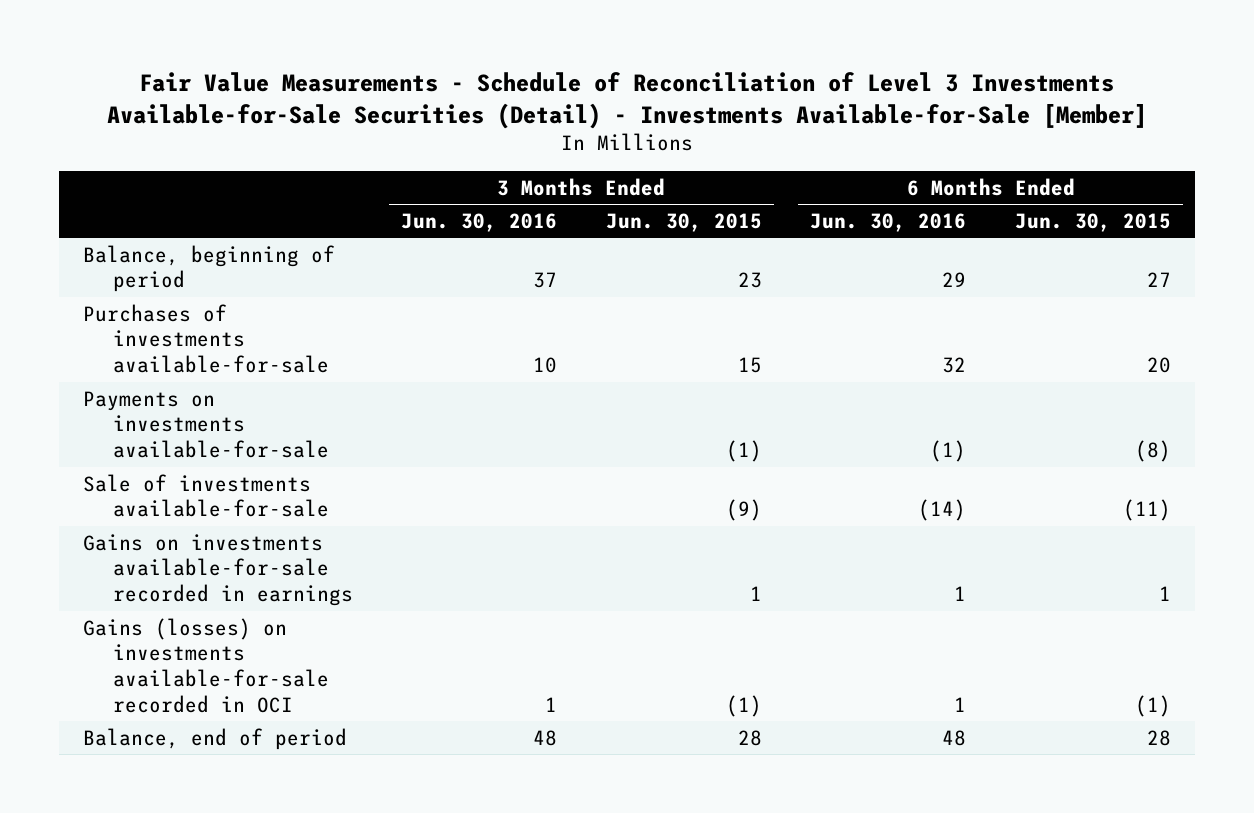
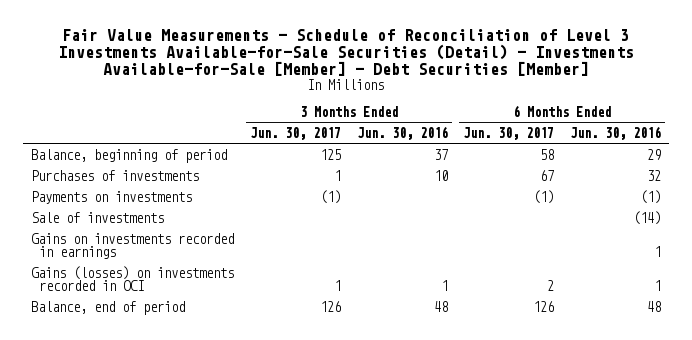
- Fair Value Measurements - Schedule of Reconciliation of Level 3 Investments Available-for-Sale Securities (Detail) - Investments Available-for-Sale [Member]
+ Fair Value Measurements - Schedule of Reconciliation of Level 3 Investments Available-for-Sale Securities (Detail) - Investments Available-for-Sale [Member] - Debt Securities [Member]
- | 3 Months Ended Jun. 30, 2016 | 3 Months Ended Jun. 30, 2015 | 6 Months Ended Jun. 30, 2016 | 6 Months Ended Jun. 30, 2015
+ | 3 Months Ended Jun. 30, 2017 | 3 Months Ended Jun. 30, 2016 | 6 Months Ended Jun. 30, 2017 | 6 Months Ended Jun. 30, 2016
- Purchases of investments available-for-sale | 10 | 15 | 32 | 20
- Payments on investments available-for-sale | | (1) | (1) | (8)
- Sale of investments available-for-sale | | (9) | (14) | (11)
- Gains on investments available-for-sale recorded in earnings | | 1 | 1 | 1
- Gains (losses) on investments available-for-sale recorded in OCI | 1 | (1) | 1 | (1)
+ Purchases of investments | 1 | 10 | 67 | 32
+ Payments on investments | (1) | | (1) | (1)
+ Sale of investments | | | | (14)
+ Gains on investments recorded in earnings | | | | 1
+ Gains (losses) on investments recorded in OCI | 1 | 1 | 2 | 1

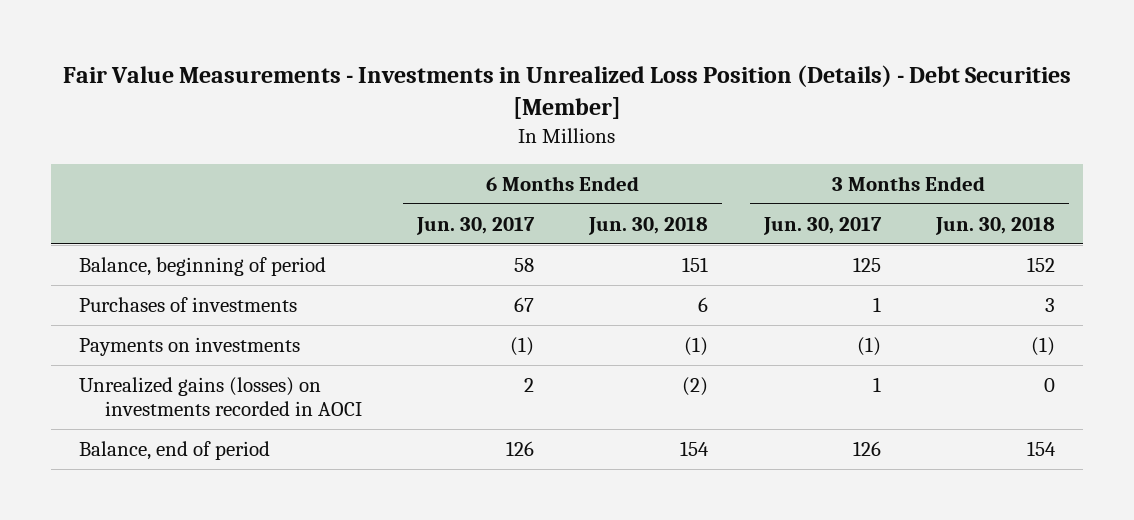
- Fair Value Measurements - Schedule of Reconciliation of Level 3 Investments Available-for-Sale Securities (Detail) - Investments Available-for-Sale [Member] - Debt Securities [Member]
+ Fair Value Measurements - Investments in Unrealized Loss Position (Details) - Debt Securities [Member]
- | 3 Months Ended Jun. 30, 2017 | 3 Months Ended Jun. 30, 2016 | 6 Months Ended Jun. 30, 2017 | 6 Months Ended Jun. 30, 2016
+ | 6 Months Ended Jun. 30, 2017 | 6 Months Ended Jun. 30, 2018 | 3 Months Ended Jun. 30, 2017 | 3 Months Ended Jun. 30, 2018
- Sale of investments | | | | (14)
- Gains on investments recorded in earnings | | | | 1
- Gains (losses) on investments recorded in OCI | 1 | 1 | 2 | 1
+ Unrealized gains (losses) on investments recorded in AOCI | 2 | (2) | 1 | 0

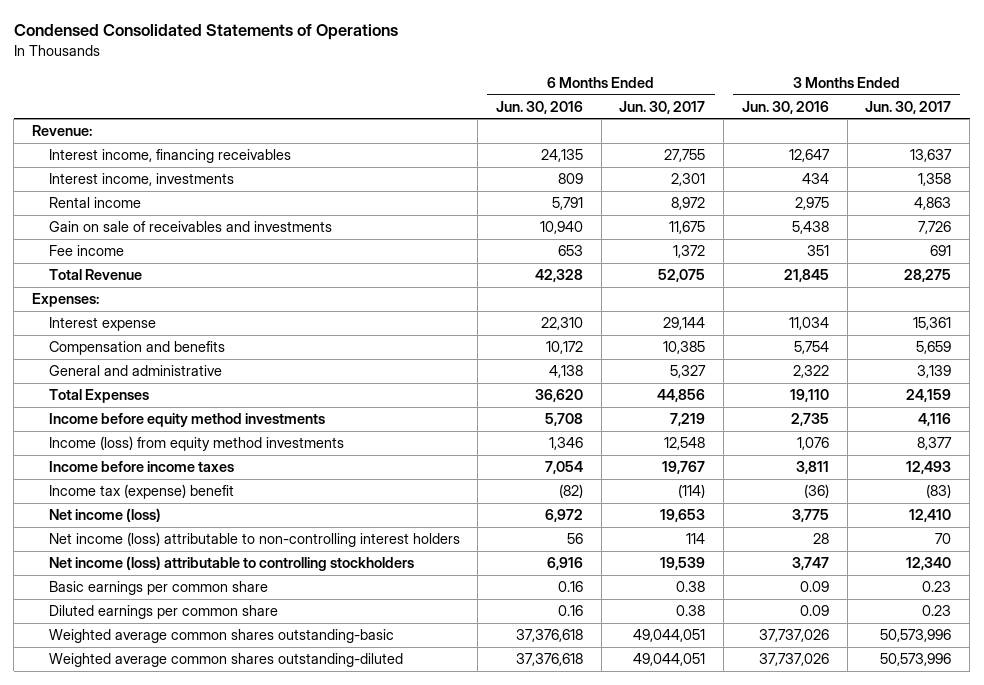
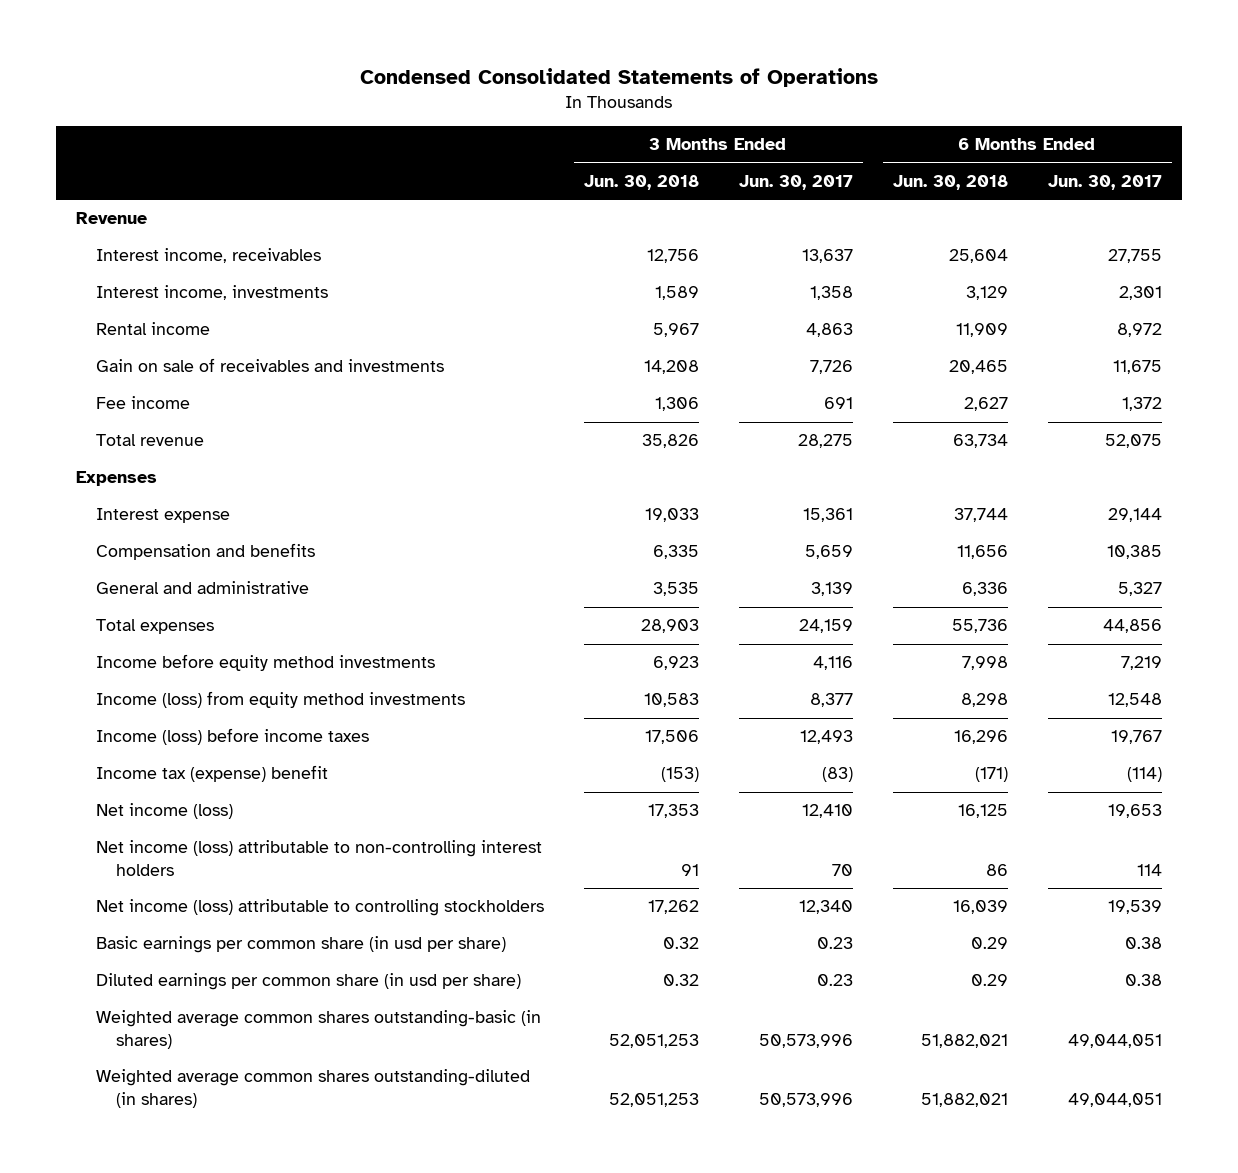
- | 6 Months Ended Jun. 30, 2016 | 6 Months Ended Jun. 30, 2017 | 3 Months Ended Jun. 30, 2016 | 3 Months Ended Jun. 30, 2017
+ | 3 Months Ended Jun. 30, 2018 | 3 Months Ended Jun. 30, 2017 | 6 Months Ended Jun. 30, 2018 | 6 Months Ended Jun. 30, 2017
- Revenue:
- Interest income, financing receivables | 24,135 | 27,755 | 12,647 | 13,637
+ Revenue
+ Interest income, receivables | 12,756 | 13,637 | 25,604 | 27,755
- Total Revenue | 42,328 | 52,075 | 21,845 | 28,275
- Expenses:
+ Total revenue | 35,826 | 28,275 | 63,734 | 52,075
+ Expenses
- Total Expenses | 36,620 | 44,856 | 19,110 | 24,159
+ Total expenses | 28,903 | 24,159 | 55,736 | 44,856
- Income before income taxes | 7,054 | 19,767 | 3,811 | 12,493
+ Income (loss) before income taxes | 17,506 | 12,493 | 16,296 | 19,767
- Basic earnings per common share | 0.16 | 0.38 | 0.09 | 0.23
- Diluted earnings per common share | 0.16 | 0.38 | 0.09 | 0.23
- Weighted average common shares outstanding-basic | 37,376,618 | 49,044,051 | 37,737,026 | 50,573,996
- Weighted average common shares outstanding-diluted | 37,376,618 | 49,044,051 | 37,737,026 | 50,573,996
+ Basic earnings per common share (in usd per share) | 0.32 | 0.23 | 0.29 | 0.38
+ Diluted earnings per common share (in usd per share) | 0.32 | 0.23 | 0.29 | 0.38
+ Weighted average common shares outstanding-basic (in shares) | 52,051,253 | 50,573,996 | 51,882,021 | 49,044,051
+ Weighted average common shares outstanding-diluted (in shares) | 52,051,253 | 50,573,996 | 51,882,021 | 49,044,051

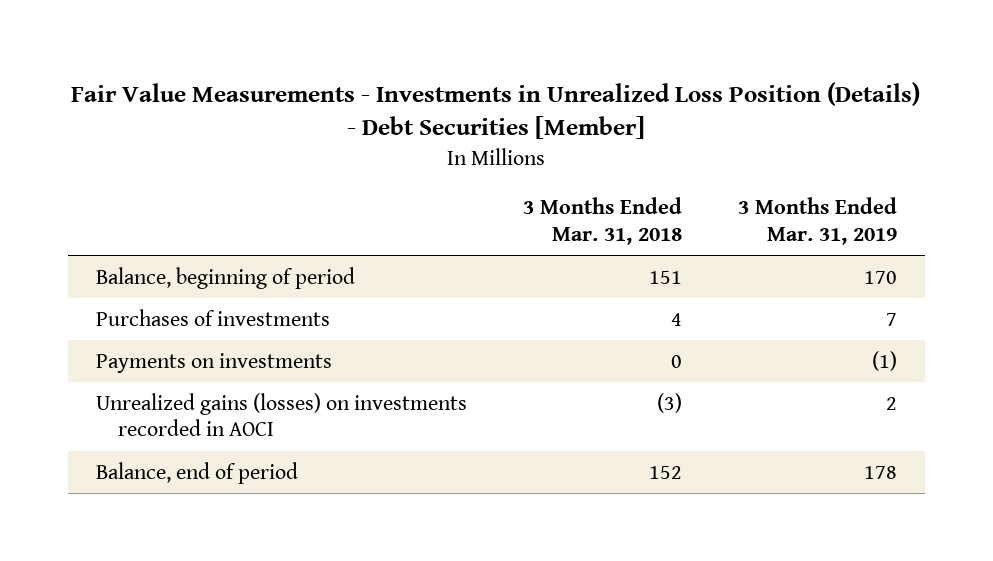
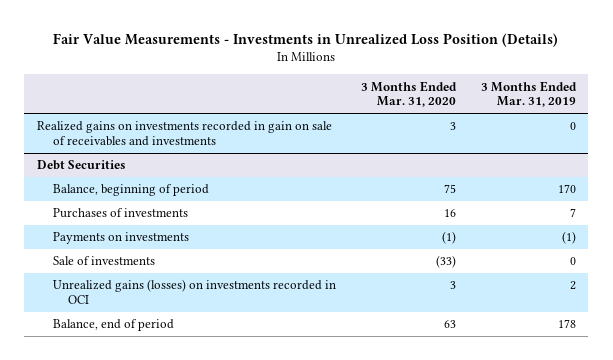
- Fair Value Measurements - Investments in Unrealized Loss Position (Details) - Debt Securities [Member]
+ Fair Value Measurements - Investments in Unrealized Loss Position (Details)
- | 3 Months Ended Mar. 31, 2018 | 3 Months Ended Mar. 31, 2019
+ | 3 Months Ended Mar. 31, 2020 | 3 Months Ended Mar. 31, 2019
+ Realized gains on investments recorded in gain on sale of receivables and investments | 3 | 0
+ Debt Securities
- Unrealized gains (losses) on investments recorded in AOCI | (3) | 2
+ Sale of investments | (33) | 0
+ Unrealized gains (losses) on investments recorded in OCI | 3 | 2

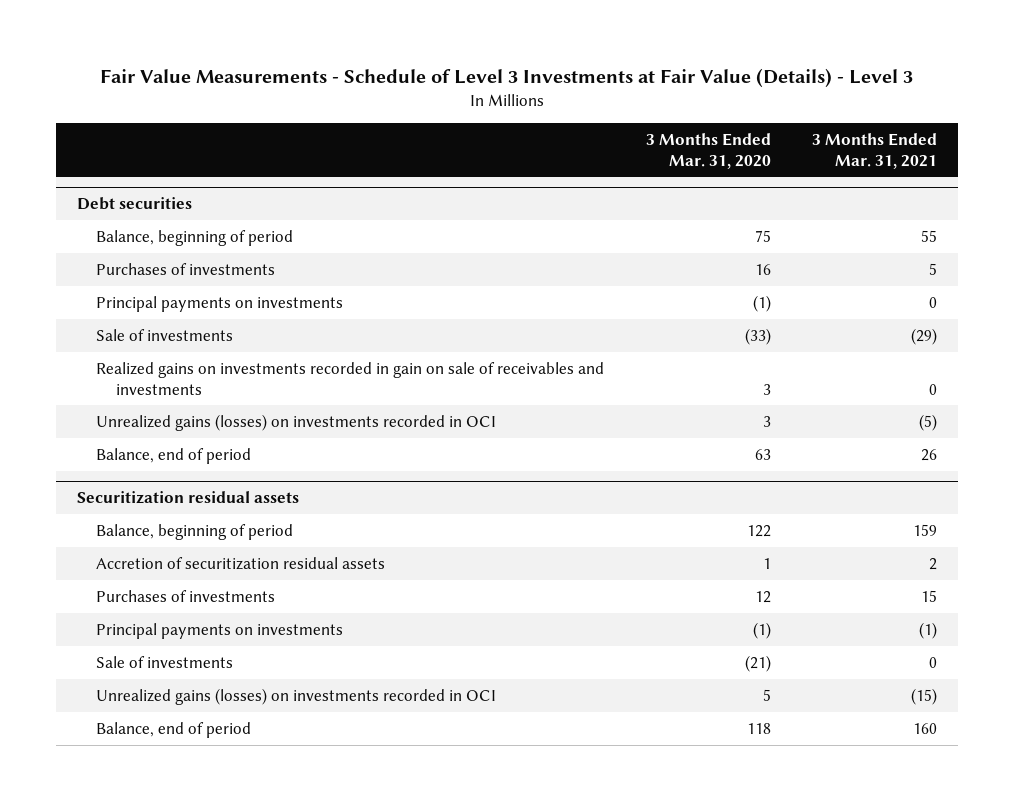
- Fair Value Measurements - Investments in Unrealized Loss Position (Details)
+ Fair Value Measurements - Schedule of Level 3 Investments at Fair Value (Details) - Level 3
- | 3 Months Ended Mar. 31, 2020 | 3 Months Ended Mar. 31, 2019
+ | 3 Months Ended Mar. 31, 2020 | 3 Months Ended Mar. 31, 2021
- Realized gains on investments recorded in gain on sale of receivables and investments | 3 | 0
- Debt Securities
+ Debt securities
- Payments on investments | (1) | (1)
+ Principal payments on investments | (1) | 0
+ Realized gains on investments recorded in gain on sale of receivables and investments | 3 | 0
+ Securitization residual assets
+ Balance, beginning of period | 122 | 159
+ Accretion of securitization residual assets | 1 | 2
+ Purchases of investments | 12 | 15
+ Principal payments on investments | (1) | (1)
+ Sale of investments | (21) | 0
+ Unrealized gains (losses) on investments recorded in OCI | 5 | (15)
+ Balance, end of period | 118 | 160

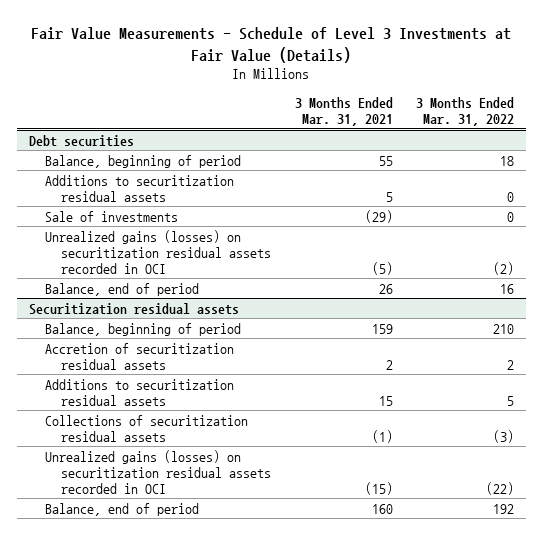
- Fair Value Measurements - Schedule of Level 3 Investments at Fair Value (Details) - Level 3
+ Fair Value Measurements - Schedule of Level 3 Investments at Fair Value (Details)
- | 3 Months Ended Mar. 31, 2020 | 3 Months Ended Mar. 31, 2021
+ | 3 Months Ended Mar. 31, 2021 | 3 Months Ended Mar. 31, 2022
@ Debt securities
- Purchases of investments | 16 | 5
- Principal payments on investments | (1) | 0
+ Additions to securitization residual assets | 5 | 0
- Realized gains on investments recorded in gain on sale of receivables and investments | 3 | 0
- Unrealized gains (losses) on investments recorded in OCI | 3 | (5)
+ Unrealized gains (losses) on securitization residual assets recorded in OCI | (5) | (2)
@ Securitization residual assets
- Purchases of investments | 12 | 15
- Principal payments on investments | (1) | (1)
- Sale of investments | (21) | 0
- Unrealized gains (losses) on investments recorded in OCI | 5 | (15)
+ Additions to securitization residual assets | 15 | 5
+ Collections of securitization residual assets | (1) | (3)
+ Unrealized gains (losses) on securitization residual assets recorded in OCI | (15) | (22)

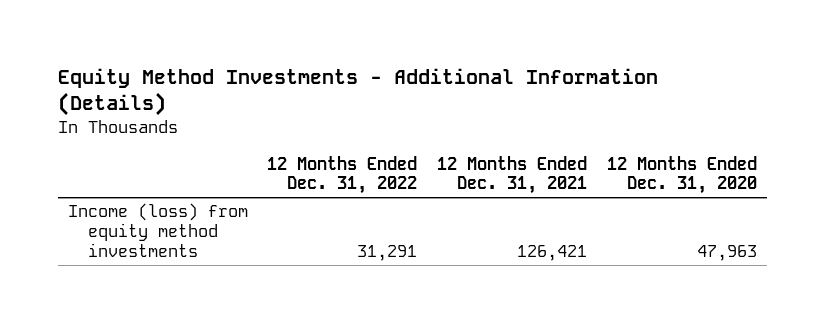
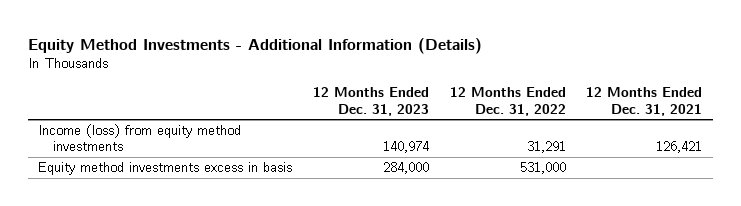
- | 12 Months Ended Dec. 31, 2022 | 12 Months Ended Dec. 31, 2021 | 12 Months Ended Dec. 31, 2020
+ | 12 Months Ended Dec. 31, 2023 | 12 Months Ended Dec. 31, 2022 | 12 Months Ended Dec. 31, 2021
+ Equity method investments excess in basis | 284,000 | 531,000 |

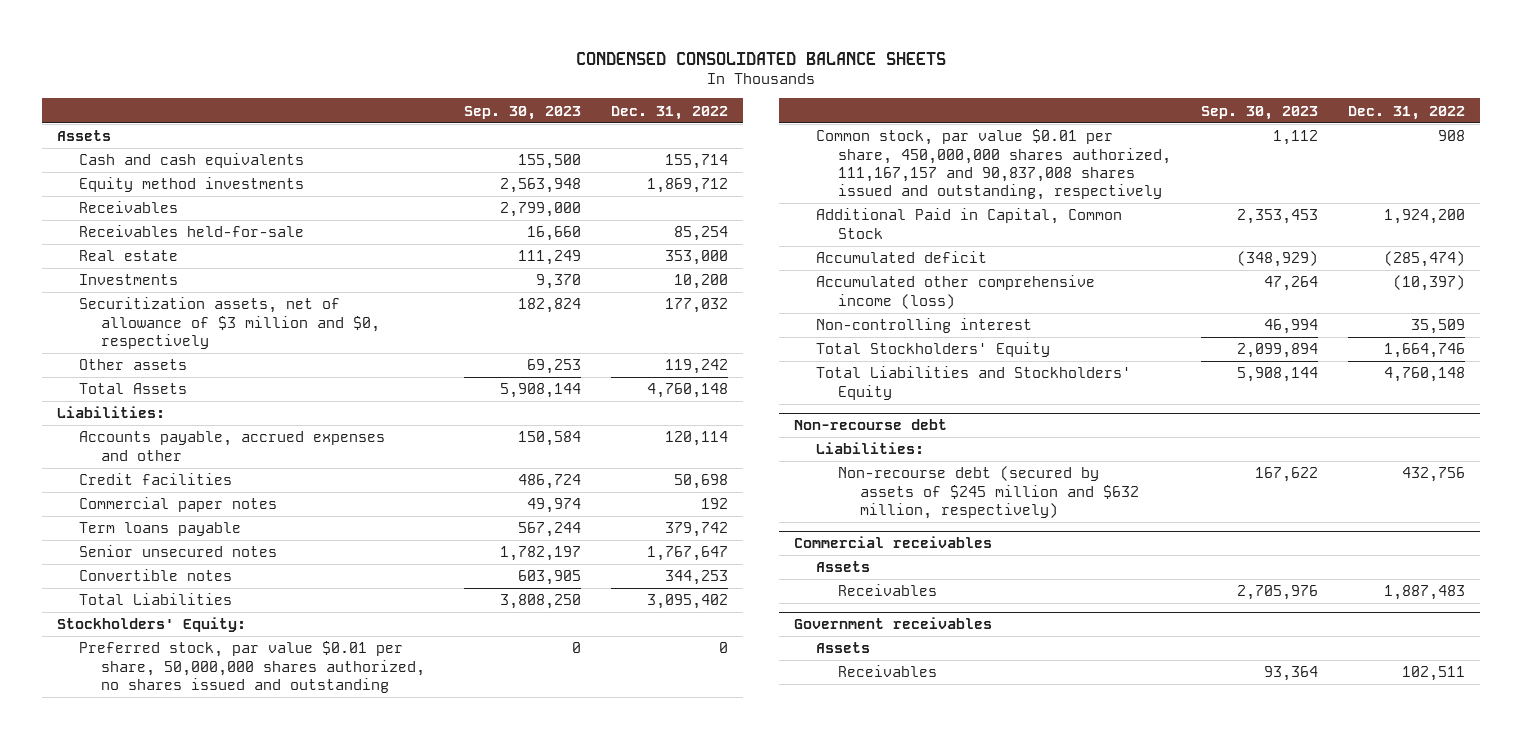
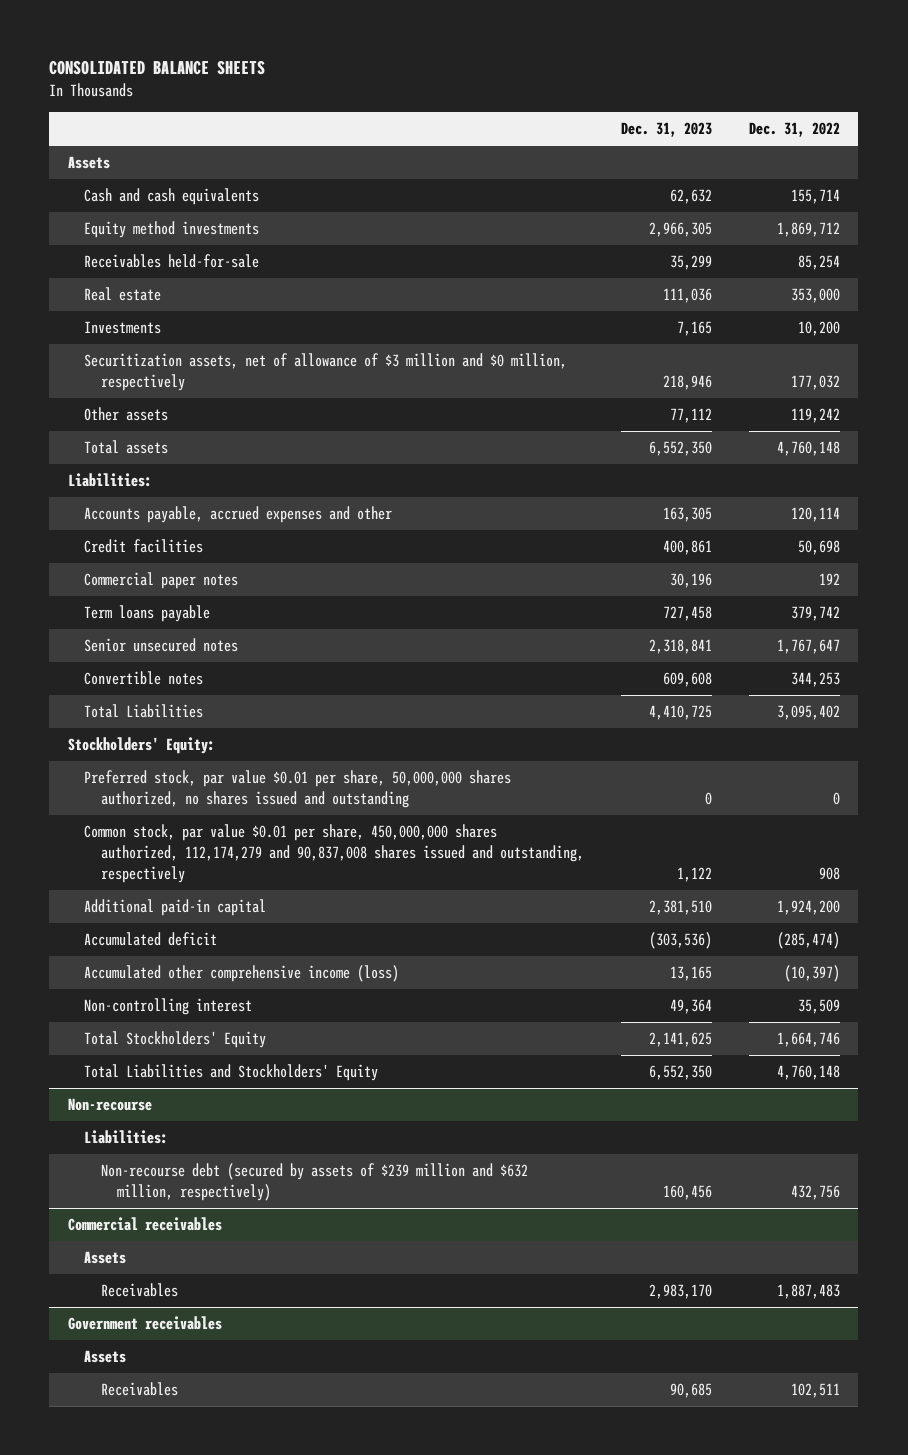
- CONDENSED CONSOLIDATED BALANCE SHEETS
+ CONSOLIDATED BALANCE SHEETS
- | Sep. 30, 2023 | Dec. 31, 2022
+ | Dec. 31, 2023 | Dec. 31, 2022
- Receivables | 2,799,000 |
- Securitization assets, net of allowance of $3 million and $0, respectively | 182,824 | 177,032
+ Securitization assets, net of allowance of $3 million and $0 million, respectively | 218,946 | 177,032
- Total Assets | 5,908,144 | 4,760,148
+ Total assets | 6,552,350 | 4,760,148
- Common stock, par value $0.01 per share, 450,000,000 shares authorized, 111,167,157 and 90,837,008 shares issued and outstanding, respectively | 1,112 | 908
- Additional Paid in Capital, Common Stock | 2,353,453 | 1,924,200
+ Common stock, par value $0.01 per share, 450,000,000 shares authorized, 112,174,279 and 90,837,008 shares issued and outstanding, respectively | 1,122 | 908
+ Additional paid-in capital | 2,381,510 | 1,924,200
- Non-recourse debt
+ Non-recourse
- Non-recourse debt (secured by assets of $245 million and $632 million, respectively) | 167,622 | 432,756
+ Non-recourse debt (secured by assets of $239 million and $632 million, respectively) | 160,456 | 432,756

